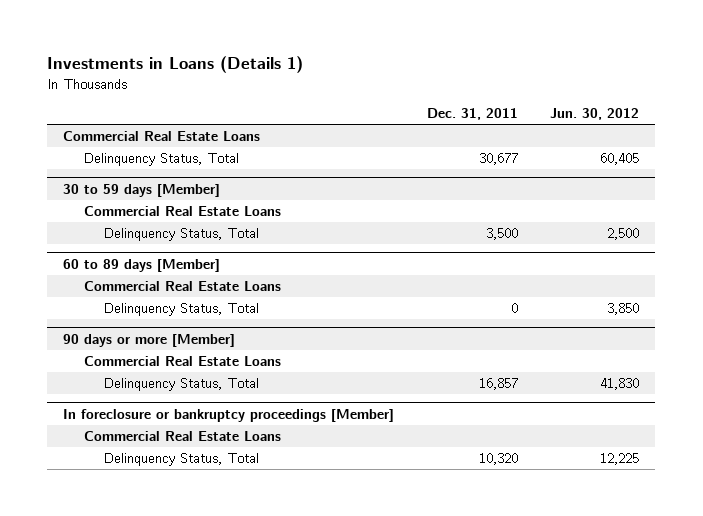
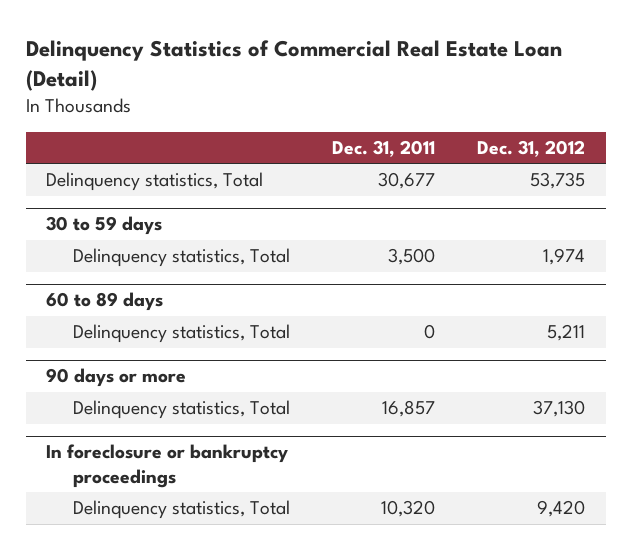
- Investments in Loans (Details 1)
+ Delinquency Statistics of Commercial Real Estate Loan (Detail)
- | Dec. 31, 2011 | Jun. 30, 2012
+ | Dec. 31, 2011 | Dec. 31, 2012
- Commercial Real Estate Loans
- Delinquency Status, Total | 30,677 | 60,405
- 30 to 59 days [Member]
- Commercial Real Estate Loans
- Delinquency Status, Total | 3,500 | 2,500
- 60 to 89 days [Member]
- Commercial Real Estate Loans
- Delinquency Status, Total | 0 | 3,850
- 90 days or more [Member]
- Commercial Real Estate Loans
- Delinquency Status, Total | 16,857 | 41,830
- In foreclosure or bankruptcy proceedings [Member]
- Commercial Real Estate Loans
- Delinquency Status, Total | 10,320 | 12,225
+ Delinquency statistics, Total | 30,677 | 53,735
+ 30 to 59 days
+ Delinquency statistics, Total | 3,500 | 1,974
+ 60 to 89 days
+ Delinquency statistics, Total | 0 | 5,211
+ 90 days or more
+ Delinquency statistics, Total | 16,857 | 37,130
+ In foreclosure or bankruptcy proceedings
+ Delinquency statistics, Total | 10,320 | 9,420

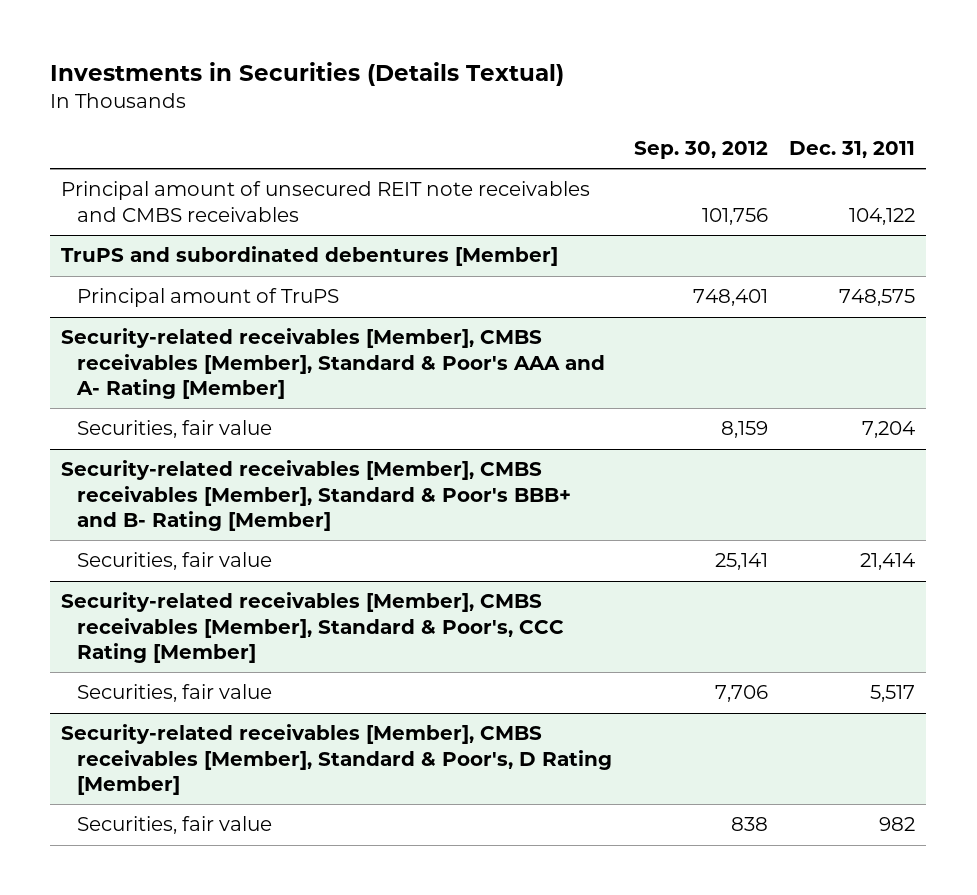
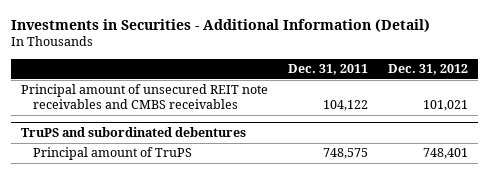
- Investments in Securities (Details Textual)
+ Investments in Securities - Additional Information (Detail)
- | Sep. 30, 2012 | Dec. 31, 2011
+ | Dec. 31, 2011 | Dec. 31, 2012
- TruPS and subordinated debentures [Member]
+ TruPS and subordinated debentures
- Security-related receivables [Member], CMBS receivables [Member], Standard & Poor's AAA and A- Rating [Member]
- Securities, fair value | 8,159 | 7,204
- Security-related receivables [Member], CMBS receivables [Member], Standard & Poor's BBB+ and B- Rating [Member]
- Securities, fair value | 25,141 | 21,414
- Security-related receivables [Member], CMBS receivables [Member], Standard & Poor's, CCC Rating [Member]
- Securities, fair value | 7,706 | 5,517
- Security-related receivables [Member], CMBS receivables [Member], Standard & Poor's, D Rating [Member]
- Securities, fair value | 838 | 982

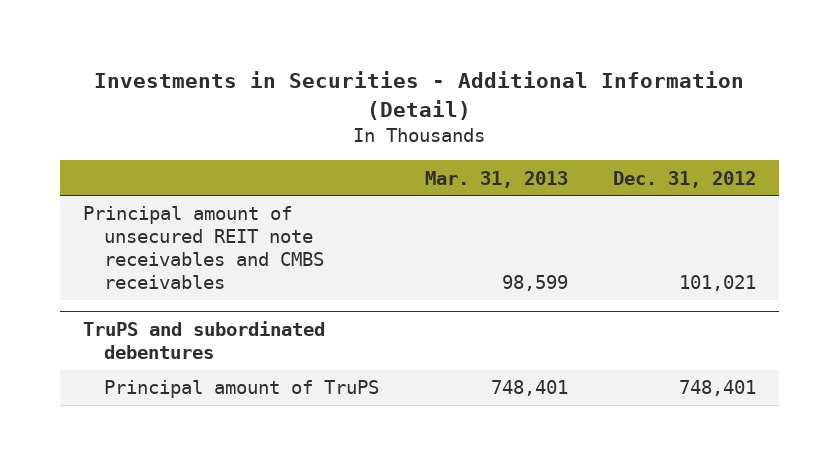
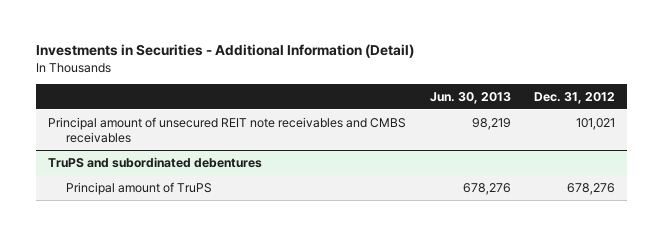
- | Mar. 31, 2013 | Dec. 31, 2012
+ | Jun. 30, 2013 | Dec. 31, 2012
@ TruPS and subordinated debentures
- Principal amount of TruPS | 748,401 | 748,401
+ Principal amount of TruPS | 678,276 | 678,276

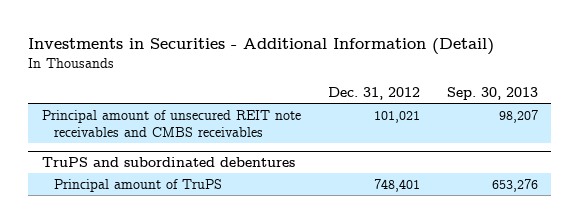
- | Jun. 30, 2013 | Dec. 31, 2012
+ | Dec. 31, 2012 | Sep. 30, 2013
@ TruPS and subordinated debentures
- Principal amount of TruPS | 678,276 | 678,276
+ Principal amount of TruPS | 748,401 | 653,276

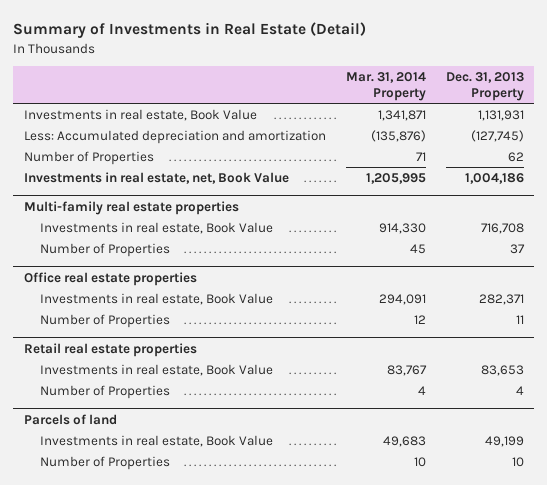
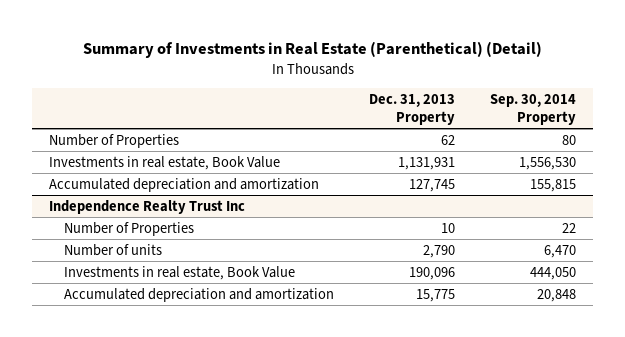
- Summary of Investments in Real Estate (Detail)
+ Summary of Investments in Real Estate (Parenthetical) (Detail)
- | Mar. 31, 2014 Property | Dec. 31, 2013 Property
+ | Dec. 31, 2013 Property | Sep. 30, 2014 Property
- Less: Accumulated depreciation and amortization | (135,876) | (127,745)
- Investments in real estate, net, Book Value | 1,205,995 | 1,004,186
- Multi-family real estate properties
- Investments in real estate, Book Value | 914,330 | 716,708
- Number of Properties | 45 | 37
- Office real estate properties
- Investments in real estate, Book Value | 294,091 | 282,371
- Number of Properties | 12 | 11
- Retail real estate properties
- Investments in real estate, Book Value | 83,767 | 83,653
- Number of Properties | 4 | 4
- Parcels of land
- Investments in real estate, Book Value | 49,683 | 49,199
moved down: Investments in real estate, Book Value | 1,131,931 | 1,556,530
+ Accumulated depreciation and amortization | 127,745 | 155,815
+ Independence Realty Trust Inc
+ Number of units | 2,790 | 6,470
+ Investments in real estate, Book Value | 190,096 | 444,050
+ Accumulated depreciation and amortization | 15,775 | 20,848

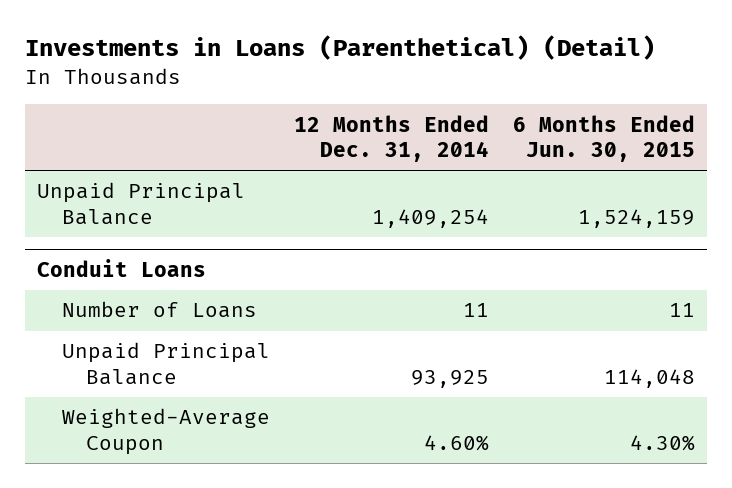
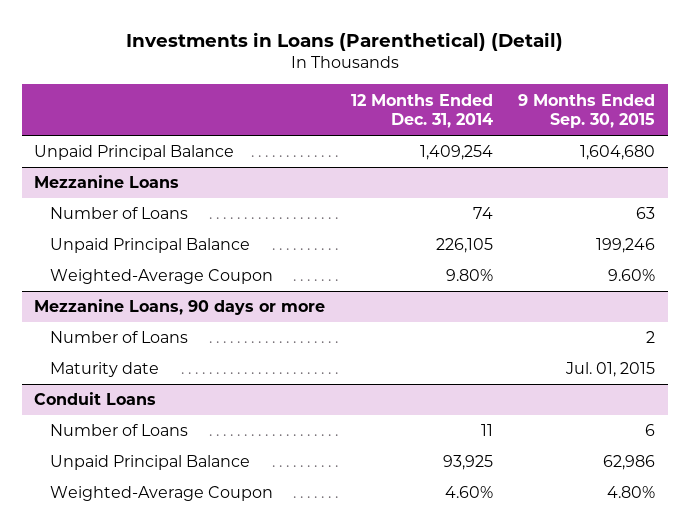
- | 12 Months Ended Dec. 31, 2014 | 6 Months Ended Jun. 30, 2015
+ | 12 Months Ended Dec. 31, 2014 | 9 Months Ended Sep. 30, 2015
+ Mezzanine Loans
+ Number of Loans | 74 | 63
+ Unpaid Principal Balance | 226,105 | 199,246
+ Weighted-Average Coupon | 9.80% | 9.60%
+ Mezzanine Loans, 90 days or more
+ Number of Loans | | 2
+ Maturity date | | Jul. 01, 2015

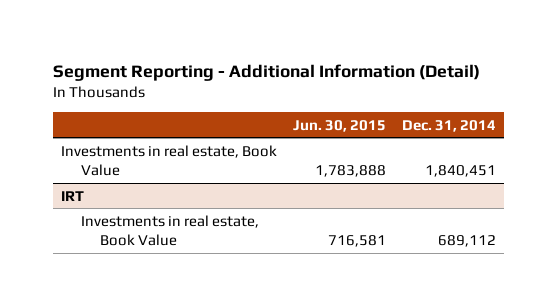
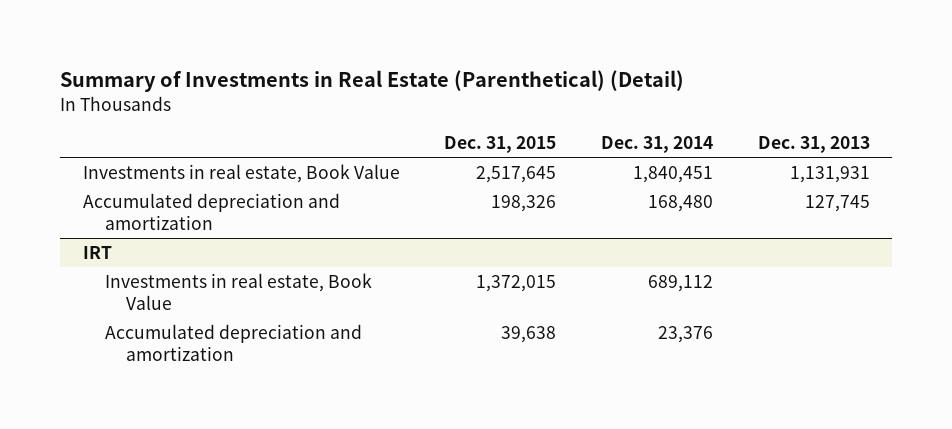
- Segment Reporting - Additional Information (Detail)
+ Summary of Investments in Real Estate (Parenthetical) (Detail)
- | Jun. 30, 2015 | Dec. 31, 2014
+ | Dec. 31, 2015 | Dec. 31, 2014 | Dec. 31, 2013
+ Accumulated depreciation and amortization | 198,326 | 168,480 | 127,745
@ IRT
+ Accumulated depreciation and amortization | 39,638 | 23,376 |

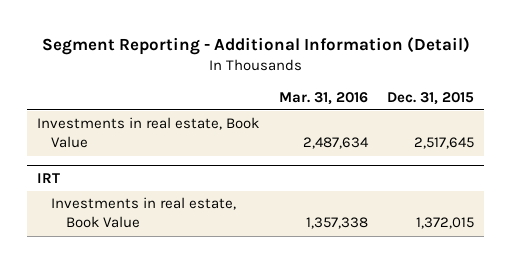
- Summary of Investments in Real Estate (Parenthetical) (Detail)
+ Segment Reporting - Additional Information (Detail)
- | Dec. 31, 2015 | Dec. 31, 2014 | Dec. 31, 2013
+ | Mar. 31, 2016 | Dec. 31, 2015
- Accumulated depreciation and amortization | 198,326 | 168,480 | 127,745
@ IRT
- Accumulated depreciation and amortization | 39,638 | 23,376 |

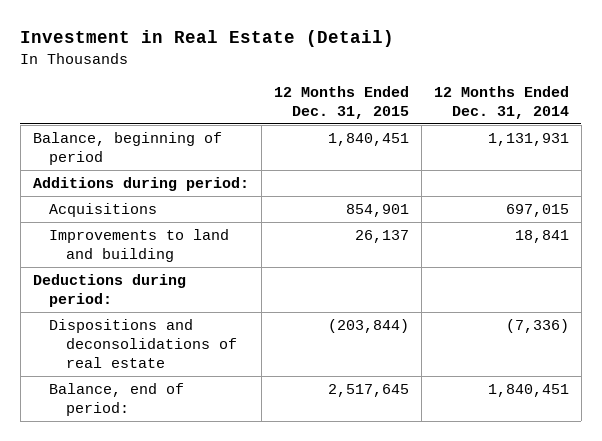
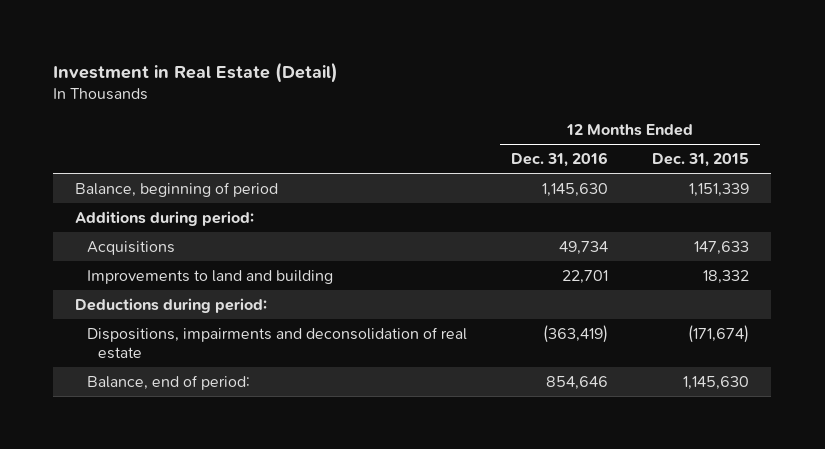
- | 12 Months Ended Dec. 31, 2015 | 12 Months Ended Dec. 31, 2014
+ | 12 Months Ended Dec. 31, 2016 | 12 Months Ended Dec. 31, 2015
- Balance, beginning of period | 1,840,451 | 1,131,931
+ Balance, beginning of period | 1,145,630 | 1,151,339
- Acquisitions | 854,901 | 697,015
- Improvements to land and building | 26,137 | 18,841
+ Acquisitions | 49,734 | 147,633
+ Improvements to land and building | 22,701 | 18,332
- Dispositions and deconsolidations of real estate | (203,844) | (7,336)
- Balance, end of period: | 2,517,645 | 1,840,451
+ Dispositions, impairments and deconsolidation of real estate | (363,419) | (171,674)
+ Balance, end of period: | 854,646 | 1,145,630

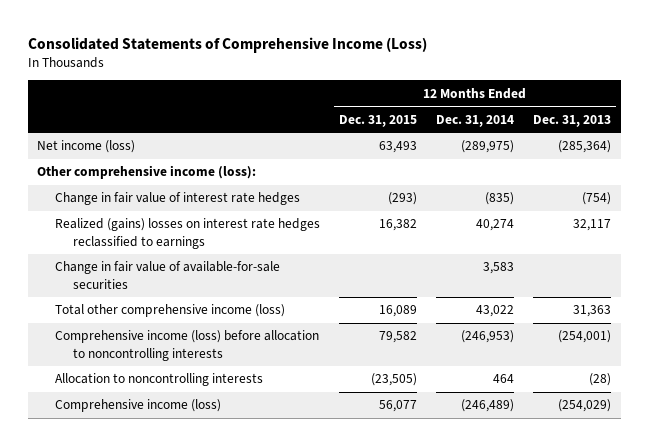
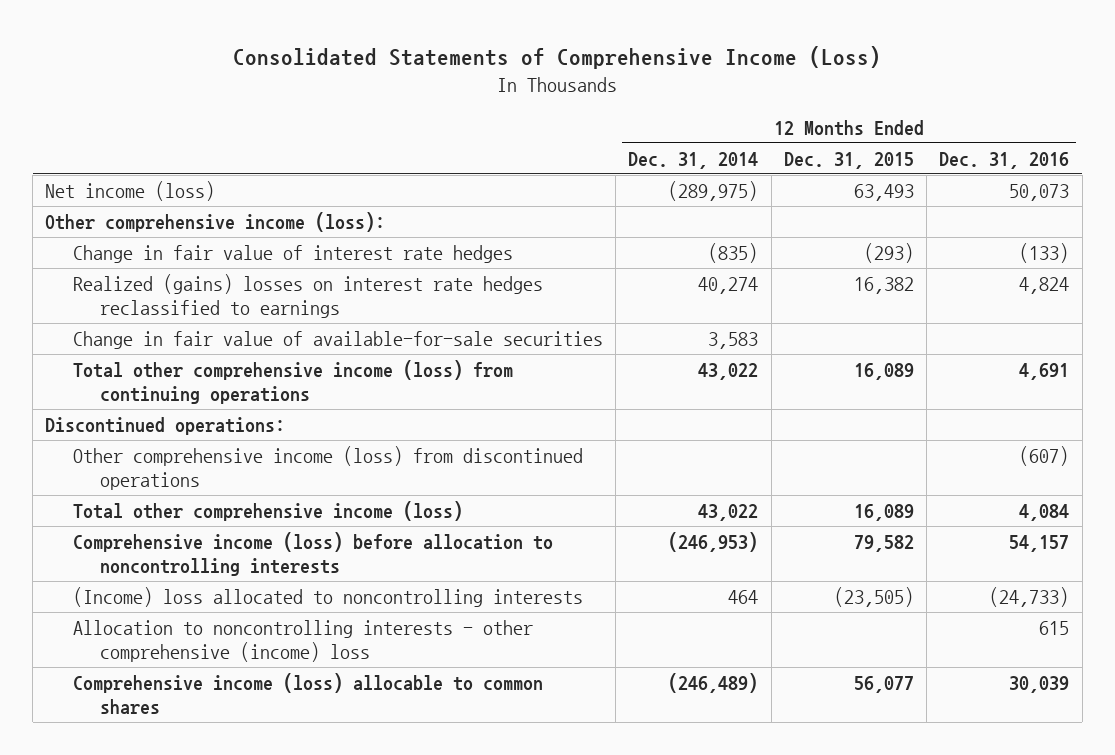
- | 12 Months Ended Dec. 31, 2015 | 12 Months Ended Dec. 31, 2014 | 12 Months Ended Dec. 31, 2013
+ | 12 Months Ended Dec. 31, 2014 | 12 Months Ended Dec. 31, 2015 | 12 Months Ended Dec. 31, 2016
+ Total other comprehensive income (loss) from continuing operations | 43,022 | 16,089 | 4,691
+ Discontinued operations:
+ Other comprehensive income (loss) from discontinued operations | | | (607)
- Allocation to noncontrolling interests | (23,505) | 464 | (28)
- Comprehensive income (loss) | 56,077 | (246,489) | (254,029)
+ (Income) loss allocated to noncontrolling interests | 464 | (23,505) | (24,733)
+ Allocation to noncontrolling interests - other comprehensive (income) loss | | | 615
+ Comprehensive income (loss) allocable to common shares | (246,489) | 56,077 | 30,039

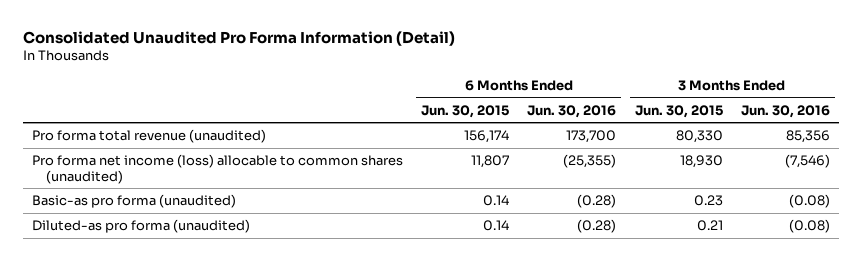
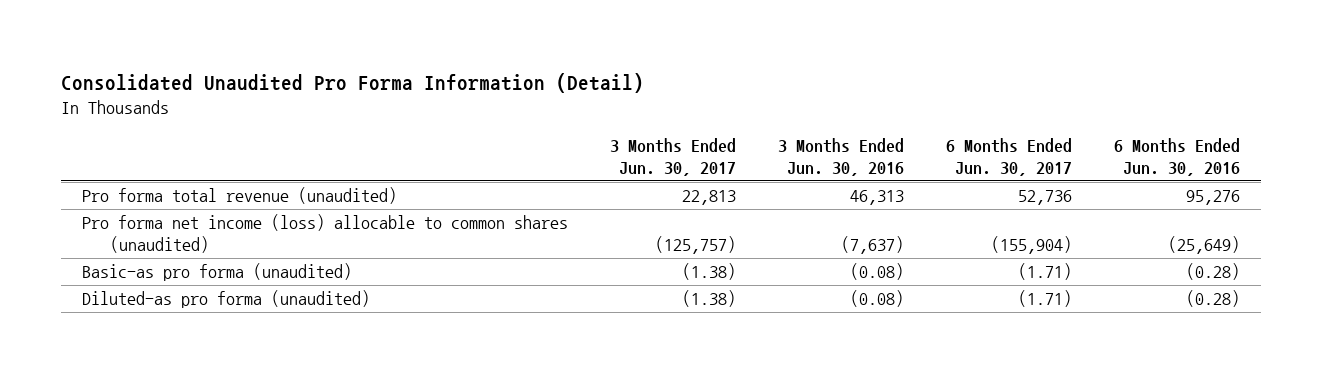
- | 6 Months Ended Jun. 30, 2015 | 6 Months Ended Jun. 30, 2016 | 3 Months Ended Jun. 30, 2015 | 3 Months Ended Jun. 30, 2016
+ | 3 Months Ended Jun. 30, 2017 | 3 Months Ended Jun. 30, 2016 | 6 Months Ended Jun. 30, 2017 | 6 Months Ended Jun. 30, 2016
- Pro forma total revenue (unaudited) | 156,174 | 173,700 | 80,330 | 85,356
- Pro forma net income (loss) allocable to common shares (unaudited) | 11,807 | (25,355) | 18,930 | (7,546)
+ Pro forma total revenue (unaudited) | 22,813 | 46,313 | 52,736 | 95,276
+ Pro forma net income (loss) allocable to common shares (unaudited) | (125,757) | (7,637) | (155,904) | (25,649)

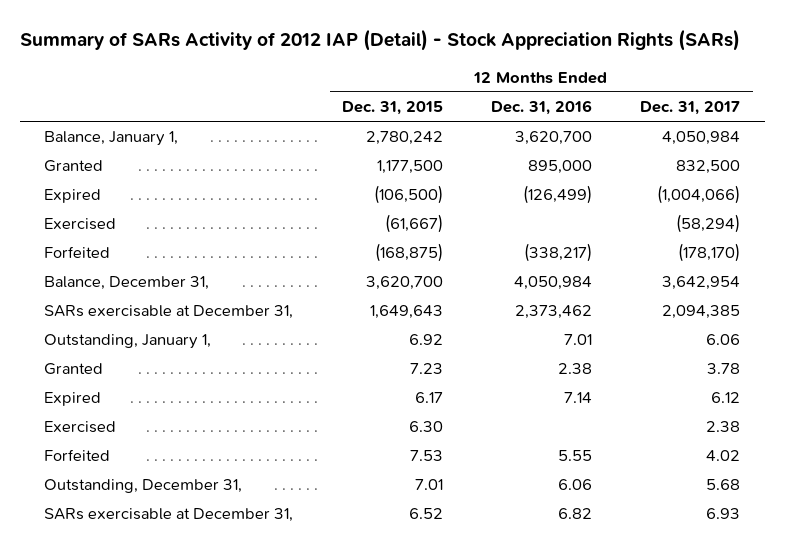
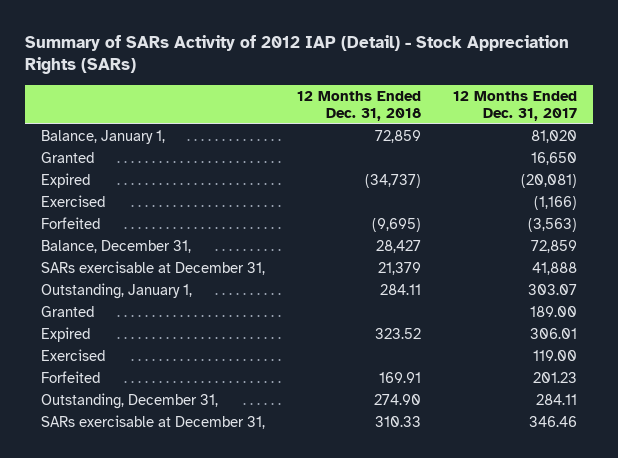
- | 12 Months Ended Dec. 31, 2015 | 12 Months Ended Dec. 31, 2016 | 12 Months Ended Dec. 31, 2017
+ | 12 Months Ended Dec. 31, 2018 | 12 Months Ended Dec. 31, 2017
- Balance, January 1, | 2,780,242 | 3,620,700 | 4,050,984
- Granted | 1,177,500 | 895,000 | 832,500
- Expired | (106,500) | (126,499) | (1,004,066)
- Exercised | (61,667) | | (58,294)
- Forfeited | (168,875) | (338,217) | (178,170)
- Balance, December 31, | 3,620,700 | 4,050,984 | 3,642,954
- SARs exercisable at December 31, | 1,649,643 | 2,373,462 | 2,094,385
- Outstanding, January 1, | 6.92 | 7.01 | 6.06
- Granted | 7.23 | 2.38 | 3.78
- Expired | 6.17 | 7.14 | 6.12
- Exercised | 6.30 | | 2.38
- Forfeited | 7.53 | 5.55 | 4.02
- Outstanding, December 31, | 7.01 | 6.06 | 5.68
- SARs exercisable at December 31, | 6.52 | 6.82 | 6.93
+ Balance, January 1, | 72,859 | 81,020
+ Granted | | 16,650
+ Expired | (34,737) | (20,081)
+ Exercised | | (1,166)
+ Forfeited | (9,695) | (3,563)
+ Balance, December 31, | 28,427 | 72,859
+ SARs exercisable at December 31, | 21,379 | 41,888
+ Outstanding, January 1, | 284.11 | 303.07
+ Granted | | 189.00
+ Expired | 323.52 | 306.01
+ Exercised | | 119.00
+ Forfeited | 169.91 | 201.23
+ Outstanding, December 31, | 274.90 | 284.11
+ SARs exercisable at December 31, | 310.33 | 346.46

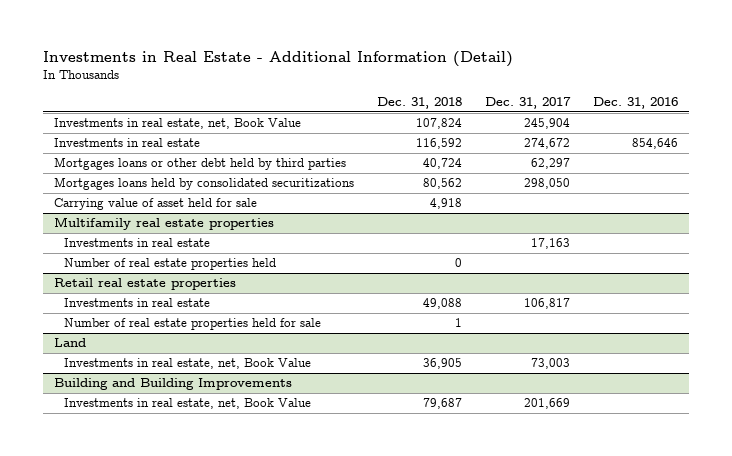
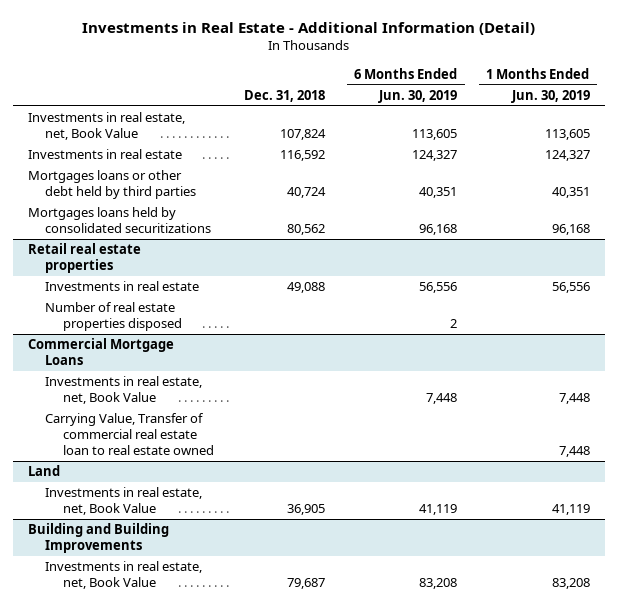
- | Dec. 31, 2018 | Dec. 31, 2017 | Dec. 31, 2016
+ | Dec. 31, 2018 | 6 Months Ended Jun. 30, 2019 | 1 Months Ended Jun. 30, 2019
- Carrying value of asset held for sale | 4,918 | |
- Multifamily real estate properties
- Investments in real estate | | 17,163 |
- Number of real estate properties held | 0 | |
@ Retail real estate properties
- Number of real estate properties held for sale | 1 | |
+ Number of real estate properties disposed | | 2 |
+ Commercial Mortgage Loans
+ Investments in real estate, net, Book Value | | 7,448 | 7,448
+ Carrying Value, Transfer of commercial real estate loan to real estate owned | | | 7,448

